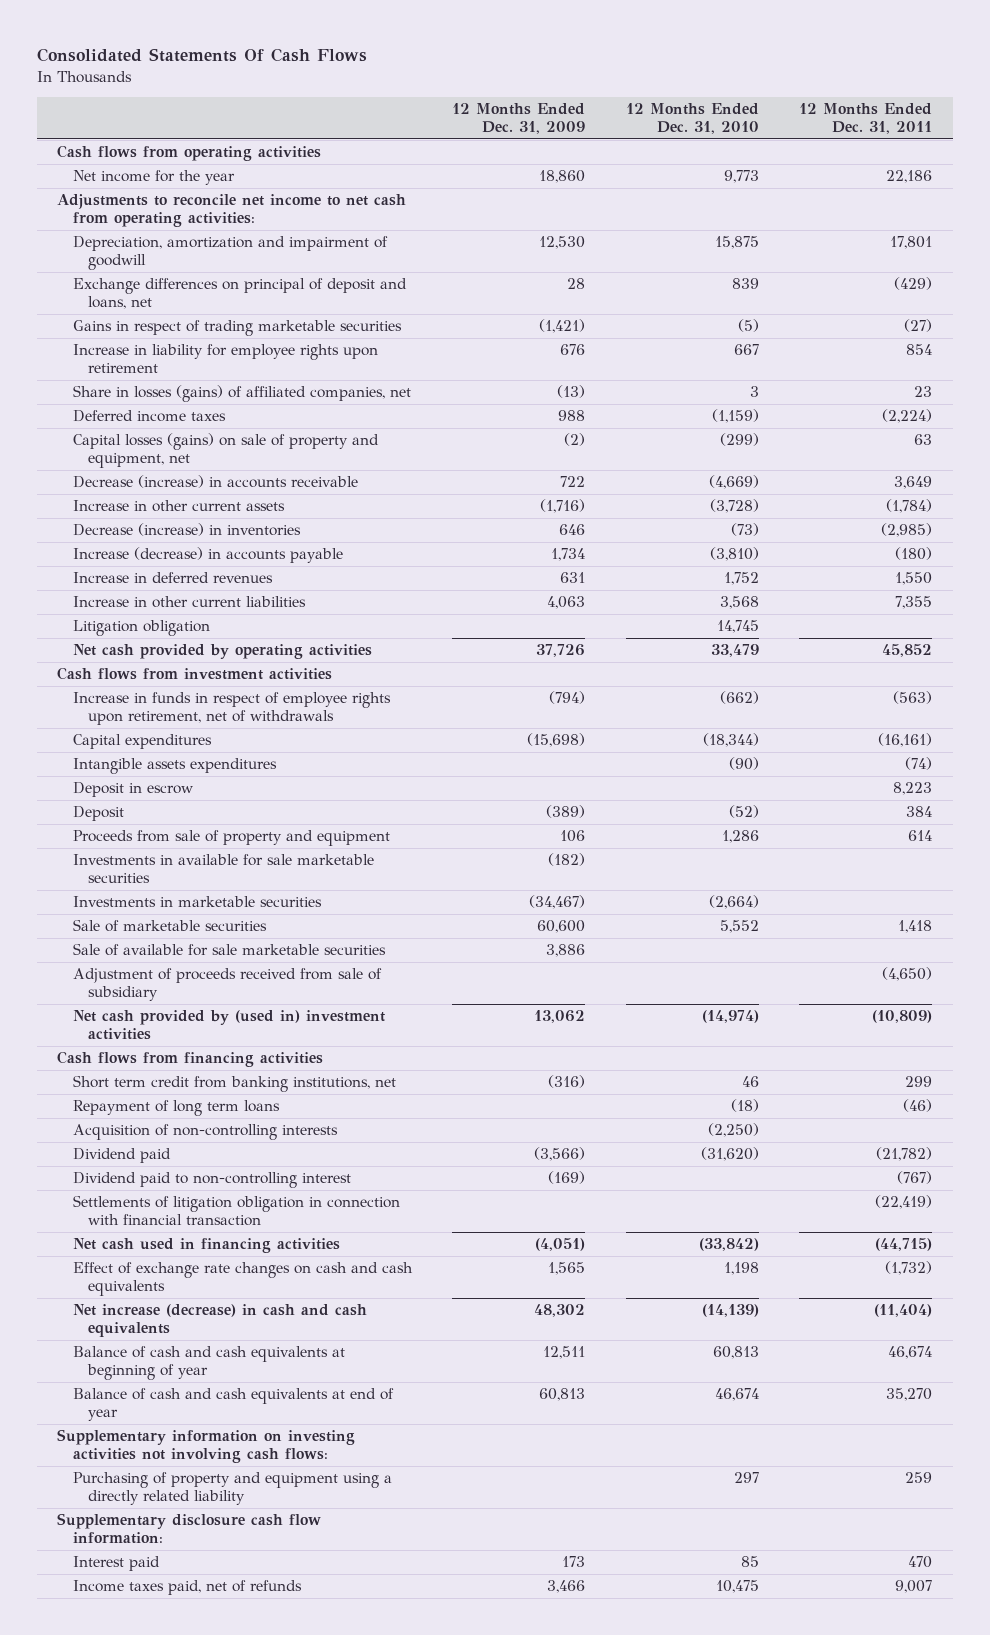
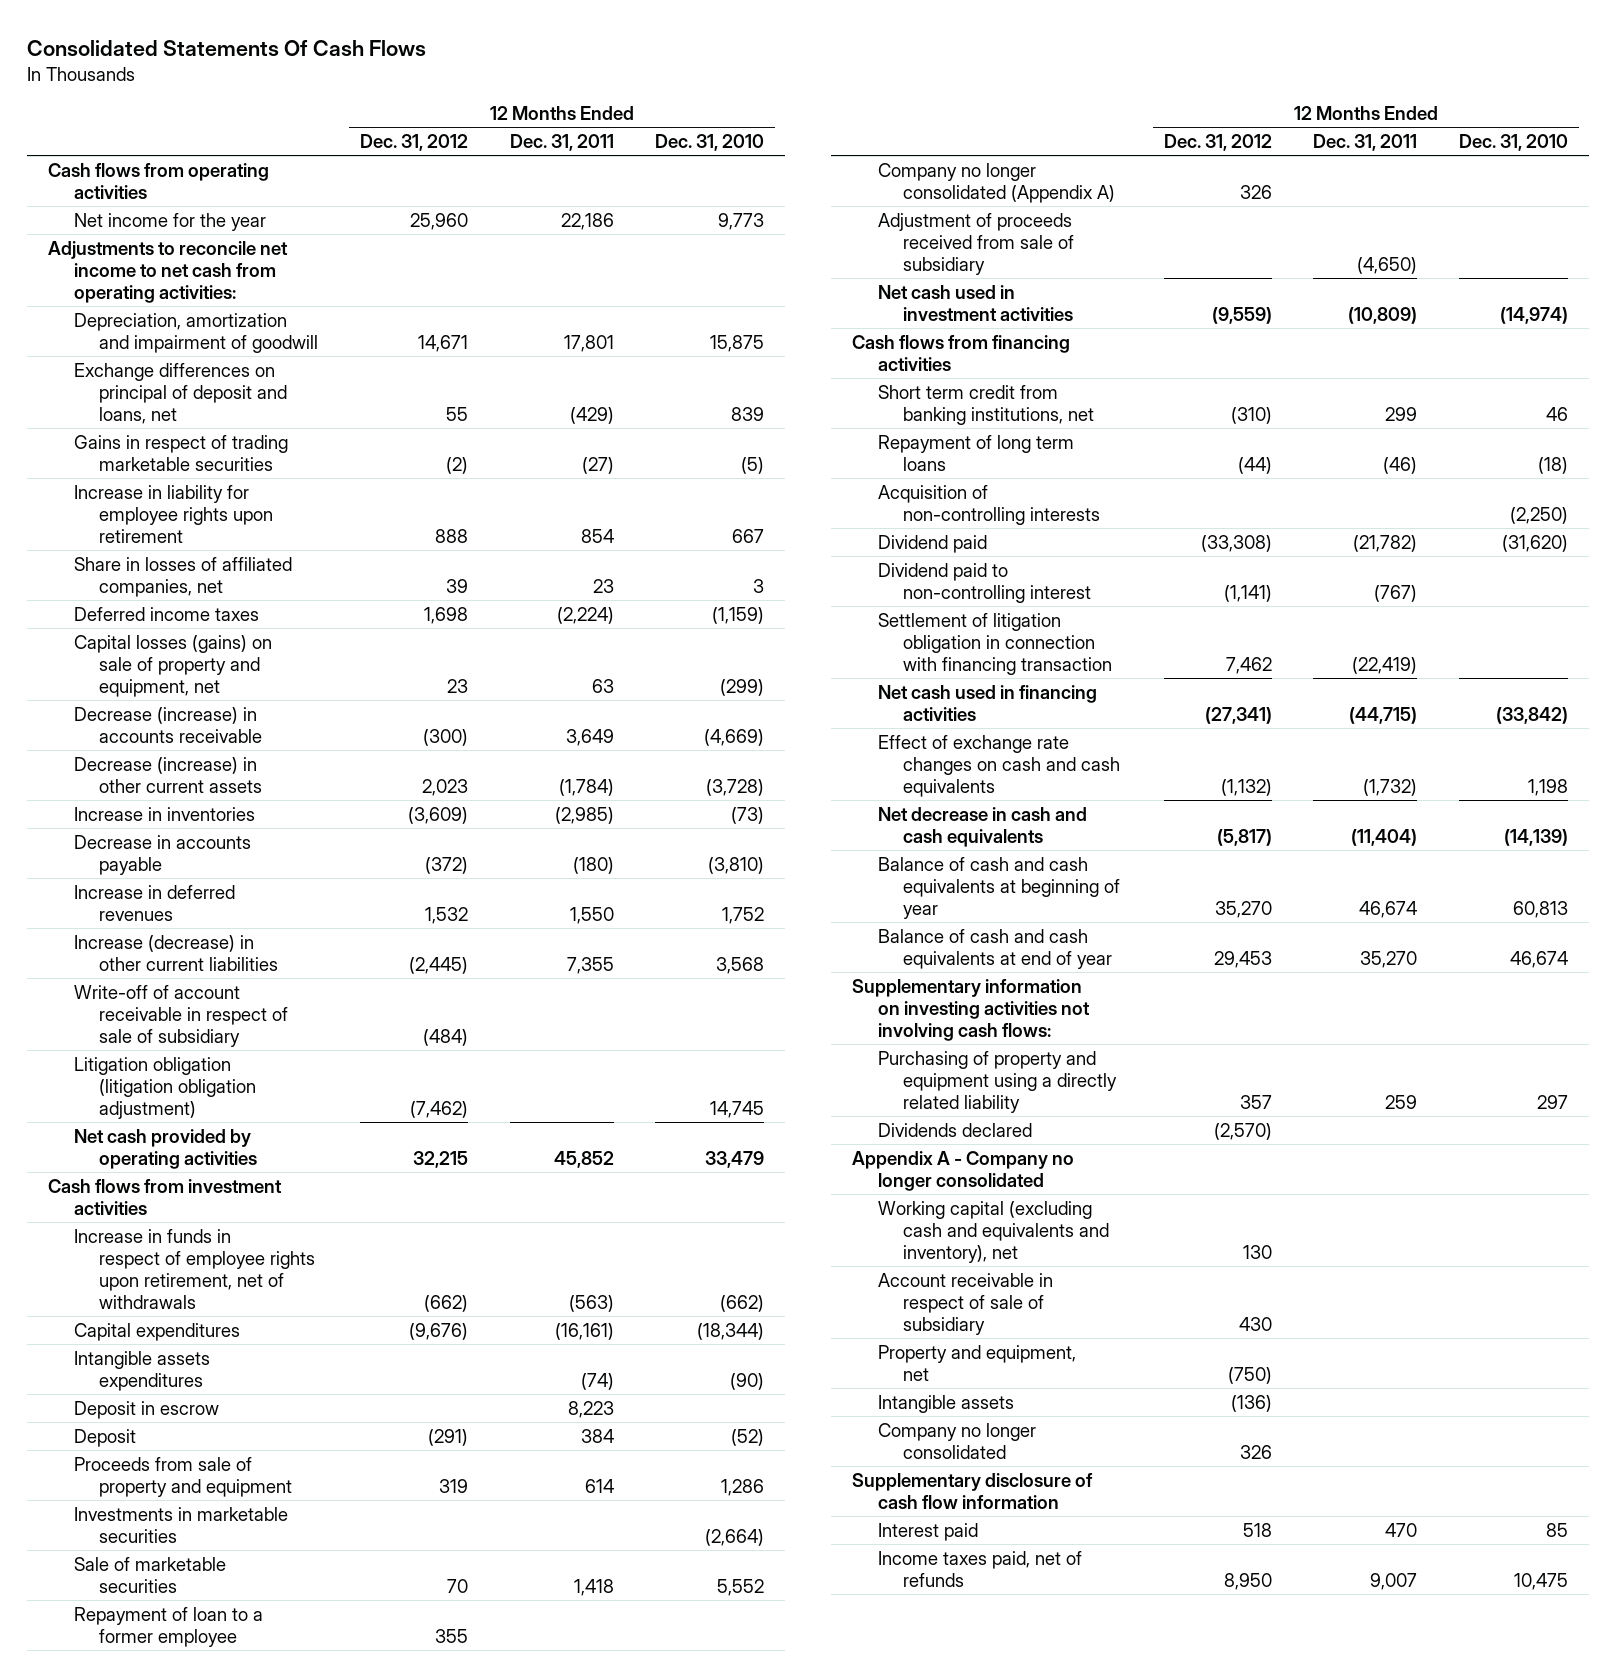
- | 12 Months Ended Dec. 31, 2009 | 12 Months Ended Dec. 31, 2010 | 12 Months Ended Dec. 31, 2011
+ | 12 Months Ended Dec. 31, 2012 | 12 Months Ended Dec. 31, 2011 | 12 Months Ended Dec. 31, 2010
- Share in losses (gains) of affiliated companies, net | (13) | 3 | 23
+ Share in losses of affiliated companies, net | 39 | 23 | 3
- Increase in other current assets | (1,716) | (3,728) | (1,784)
- Decrease (increase) in inventories | 646 | (73) | (2,985)
- Increase (decrease) in accounts payable | 1,734 | (3,810) | (180)
+ Decrease (increase) in other current assets | 2,023 | (1,784) | (3,728)
+ Increase in inventories | (3,609) | (2,985) | (73)
+ Decrease in accounts payable | (372) | (180) | (3,810)
- Increase in other current liabilities | 4,063 | 3,568 | 7,355
- Litigation obligation | | 14,745 |
+ Increase (decrease) in other current liabilities | (2,445) | 7,355 | 3,568
+ Write-off of account receivable in respect of sale of subsidiary | (484) | |
+ Litigation obligation (litigation obligation adjustment) | (7,462) | | 14,745
- Investments in available for sale marketable securities | (182) | |
- Sale of available for sale marketable securities | 3,886 | |
+ Repayment of loan to a former employee | 355 | |
+ Company no longer consolidated (Appendix A) | 326 | |
- Net cash provided by (used in) investment activities | 13,062 | (14,974) | (10,809)
+ Net cash used in investment activities | (9,559) | (10,809) | (14,974)
- Settlements of litigation obligation in connection with financial transaction | | | (22,419)
+ Settlement of litigation obligation in connection with financing transaction | 7,462 | (22,419) |
- Net increase (decrease) in cash and cash equivalents | 48,302 | (14,139) | (11,404)
+ Net decrease in cash and cash equivalents | (5,817) | (11,404) | (14,139)
- Supplementary disclosure cash flow information:
+ Dividends declared | (2,570) | |
+ Appendix A - Company no longer consolidated
+ Working capital (excluding cash and equivalents and inventory), net | 130 | |
+ Account receivable in respect of sale of subsidiary | 430 | |
+ Property and equipment, net | (750) | |
+ Intangible assets | (136) | |
+ Company no longer consolidated | 326 | |
+ Supplementary disclosure of cash flow information

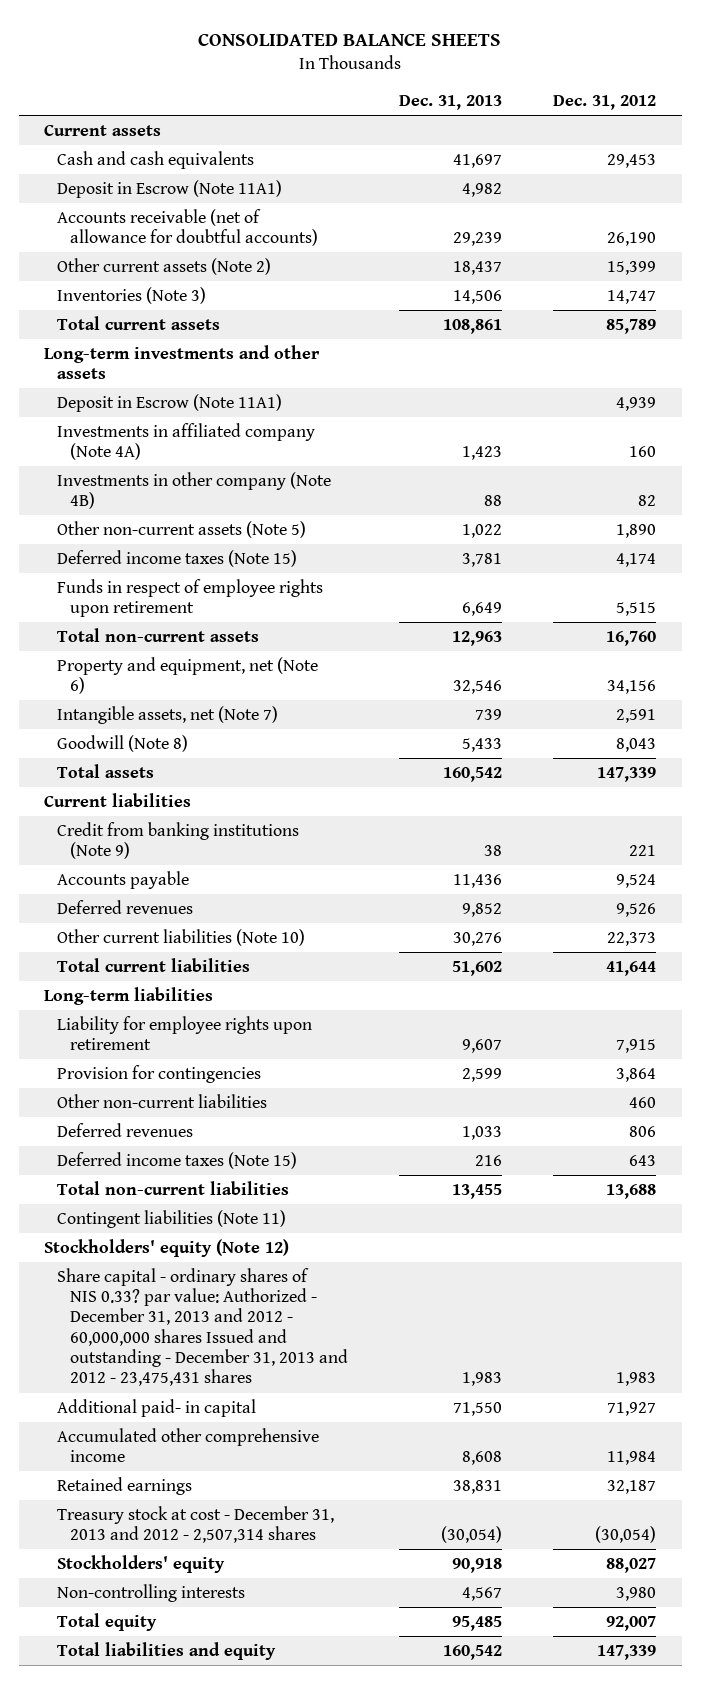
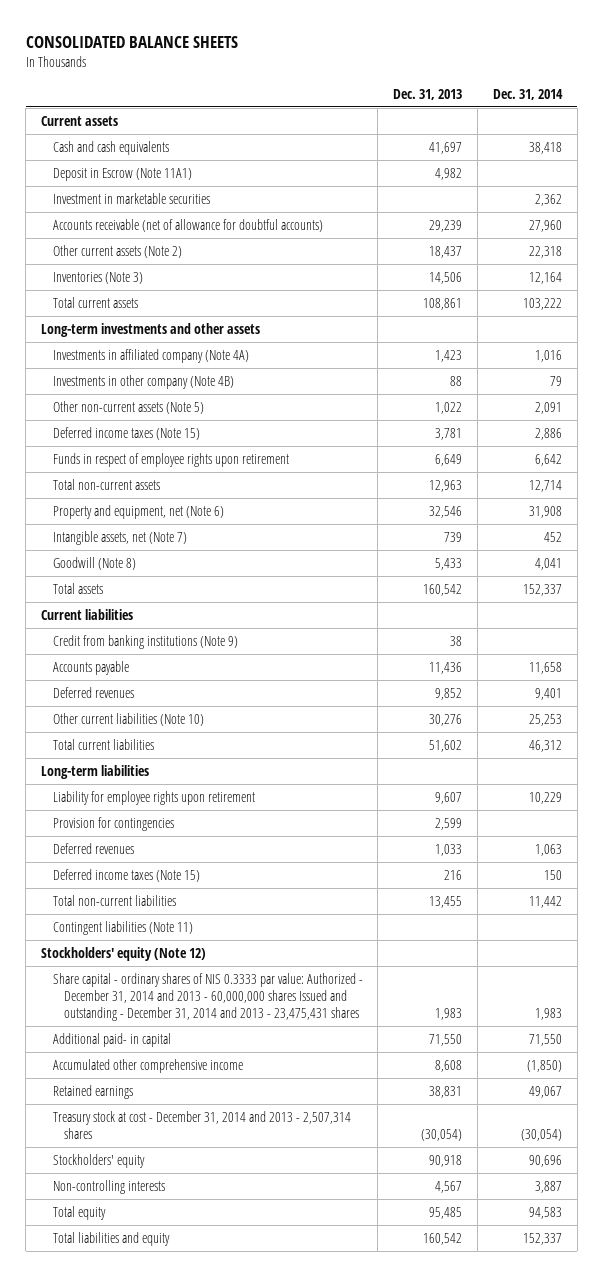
- | Dec. 31, 2013 | Dec. 31, 2012
+ | Dec. 31, 2013 | Dec. 31, 2014
+ Investment in marketable securities | | 2,362
- Deposit in Escrow (Note 11A1) | | 4,939
- Other non-current liabilities | | 460
- Share capital - ordinary shares of NIS 0.33? par value: Authorized - December 31, 2013 and 2012 - 60,000,000 shares Issued and outstanding - December 31, 2013 and 2012 - 23,475,431 shares | 1,983 | 1,983
+ Share capital - ordinary shares of NIS 0.3333 par value: Authorized - December 31, 2014 and 2013 - 60,000,000 shares Issued and outstanding - December 31, 2014 and 2013 - 23,475,431 shares | 1,983 | 1,983
- Treasury stock at cost - December 31, 2013 and 2012 - 2,507,314 shares | (30,054) | (30,054)
+ Treasury stock at cost - December 31, 2014 and 2013 - 2,507,314 shares | (30,054) | (30,054)

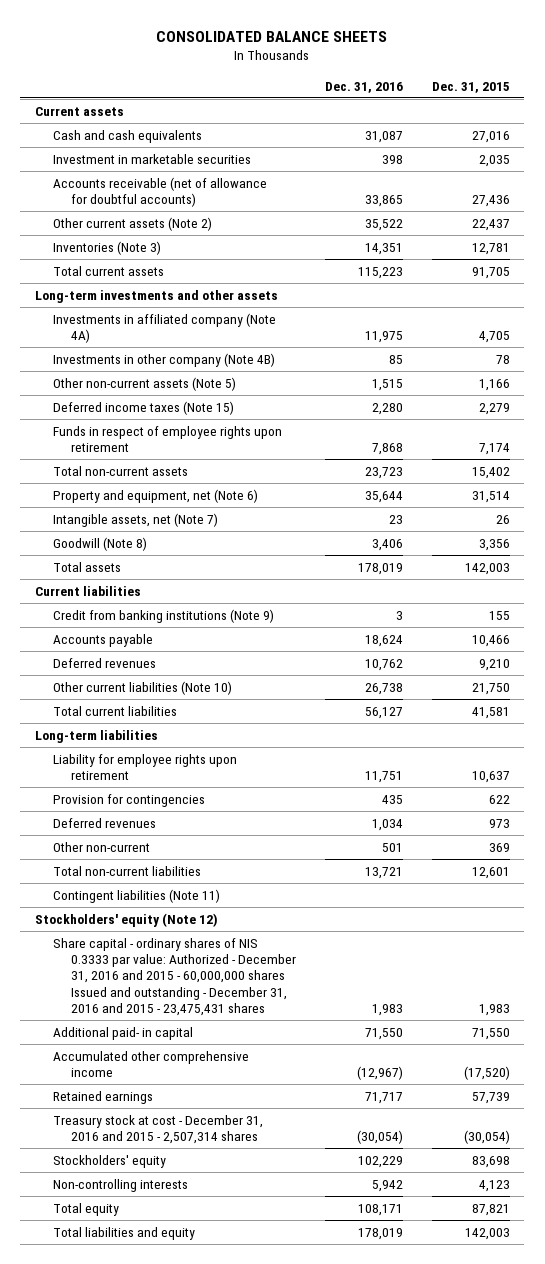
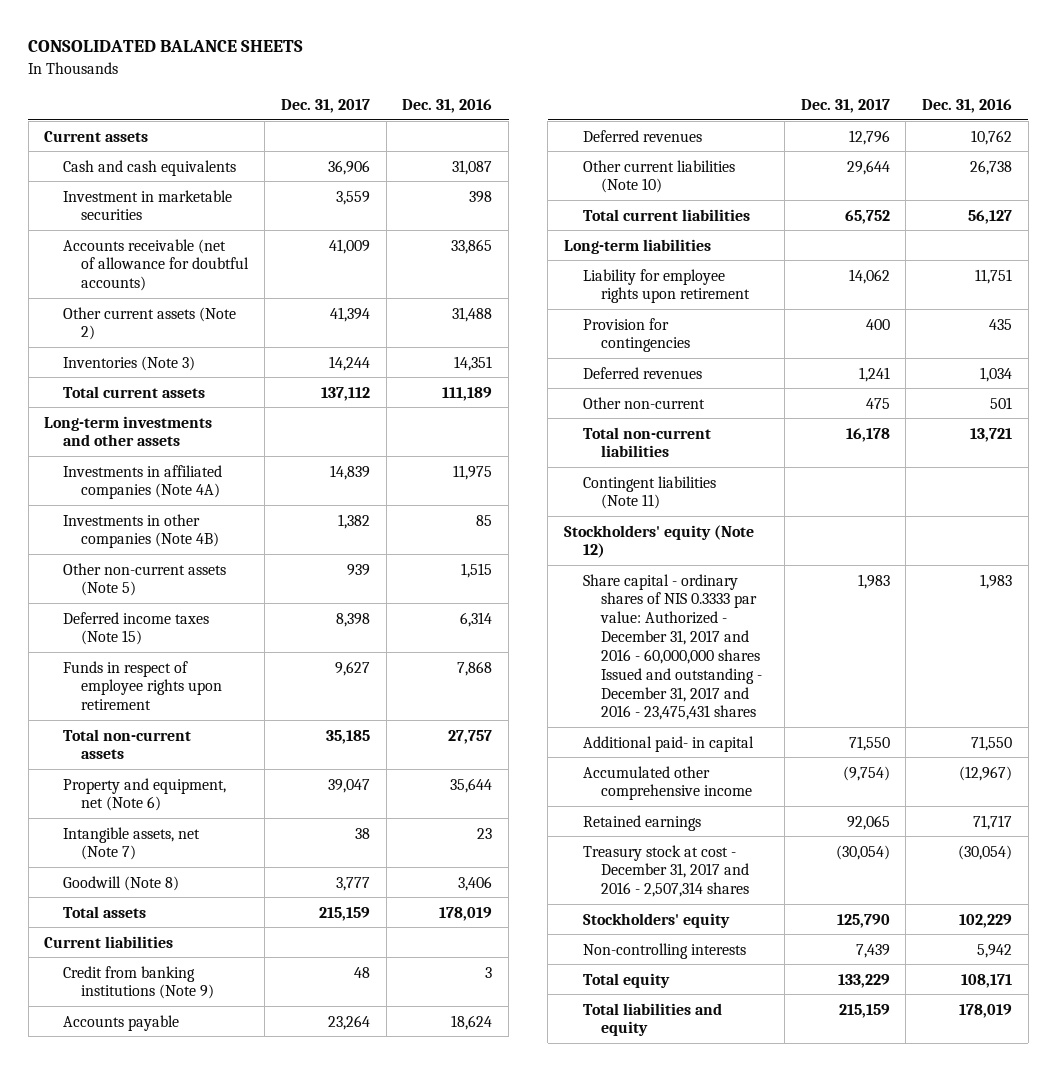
- | Dec. 31, 2016 | Dec. 31, 2015
+ | Dec. 31, 2017 | Dec. 31, 2016
- Other current assets (Note 2) | 35,522 | 22,437
+ Other current assets (Note 2) | 41,394 | 31,488
- Total current assets | 115,223 | 91,705
+ Total current assets | 137,112 | 111,189
- Investments in affiliated company (Note 4A) | 11,975 | 4,705
- Investments in other company (Note 4B) | 85 | 78
+ Investments in affiliated companies (Note 4A) | 14,839 | 11,975
+ Investments in other companies (Note 4B) | 1,382 | 85
- Deferred income taxes (Note 15) | 2,280 | 2,279
+ Deferred income taxes (Note 15) | 8,398 | 6,314
- Total non-current assets | 23,723 | 15,402
+ Total non-current assets | 35,185 | 27,757
- Share capital - ordinary shares of NIS 0.3333 par value: Authorized - December 31, 2016 and 2015 - 60,000,000 shares Issued and outstanding - December 31, 2016 and 2015 - 23,475,431 shares | 1,983 | 1,983
+ Share capital - ordinary shares of NIS 0.3333 par value: Authorized - December 31, 2017 and 2016 - 60,000,000 shares Issued and outstanding - December 31, 2017 and 2016 - 23,475,431 shares | 1,983 | 1,983
- Treasury stock at cost - December 31, 2016 and 2015 - 2,507,314 shares | (30,054) | (30,054)
+ Treasury stock at cost - December 31, 2017 and 2016 - 2,507,314 shares | (30,054) | (30,054)

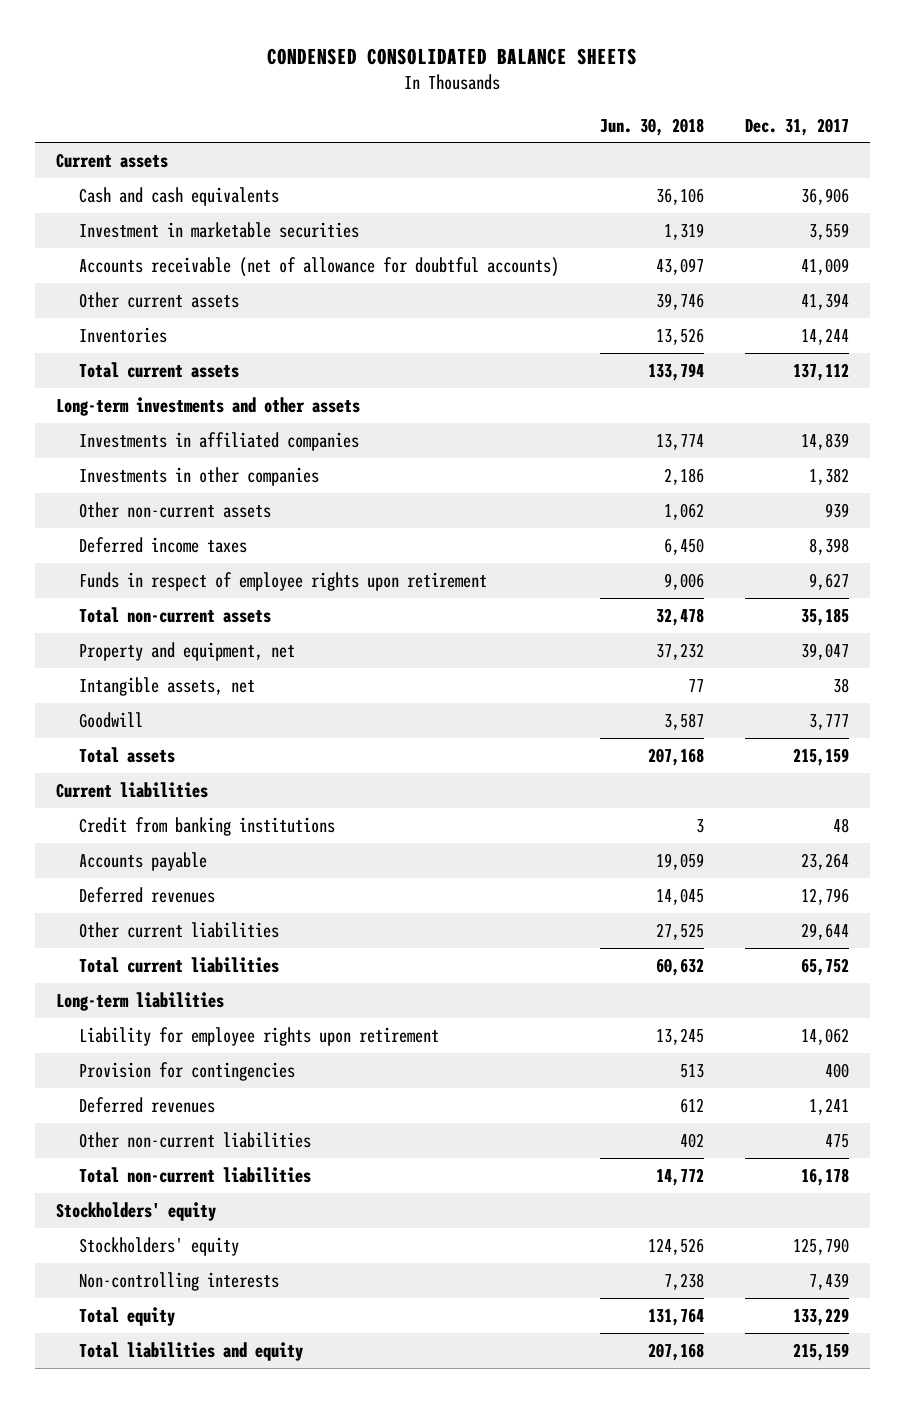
- CONSOLIDATED BALANCE SHEETS
+ CONDENSED CONSOLIDATED BALANCE SHEETS
- | Dec. 31, 2017 | Dec. 31, 2016
+ | Jun. 30, 2018 | Dec. 31, 2017
- Other current assets (Note 2) | 41,394 | 31,488
- Inventories (Note 3) | 14,244 | 14,351
+ Other current assets | 39,746 | 41,394
+ Inventories | 13,526 | 14,244
- Investments in affiliated companies (Note 4A) | 14,839 | 11,975
- Investments in other companies (Note 4B) | 1,382 | 85
- Other non-current assets (Note 5) | 939 | 1,515
- Deferred income taxes (Note 15) | 8,398 | 6,314
+ Investments in affiliated companies | 13,774 | 14,839
+ Investments in other companies | 2,186 | 1,382
+ Other non-current assets | 1,062 | 939
+ Deferred income taxes | 6,450 | 8,398
- Property and equipment, net (Note 6) | 39,047 | 35,644
- Intangible assets, net (Note 7) | 38 | 23
- Goodwill (Note 8) | 3,777 | 3,406
+ Property and equipment, net | 37,232 | 39,047
+ Intangible assets, net | 77 | 38
+ Goodwill | 3,587 | 3,777
- Credit from banking institutions (Note 9) | 48 | 3
+ Credit from banking institutions | 3 | 48
- Other current liabilities (Note 10) | 29,644 | 26,738
+ Other current liabilities | 27,525 | 29,644
- Other non-current | 475 | 501
+ Other non-current liabilities | 402 | 475
- Contingent liabilities (Note 11)
- Stockholders' equity (Note 12)
- Share capital - ordinary shares of NIS 0.3333 par value: Authorized - December 31, 2017 and 2016 - 60,000,000 shares Issued and outstanding - December 31, 2017 and 2016 - 23,475,431 shares | 1,983 | 1,983
- Additional paid- in capital | 71,550 | 71,550
- Accumulated other comprehensive income | (9,754) | (12,967)
- Retained earnings | 92,065 | 71,717
- Treasury stock at cost - December 31, 2017 and 2016 - 2,507,314 shares | (30,054) | (30,054)
+ Stockholders' equity

